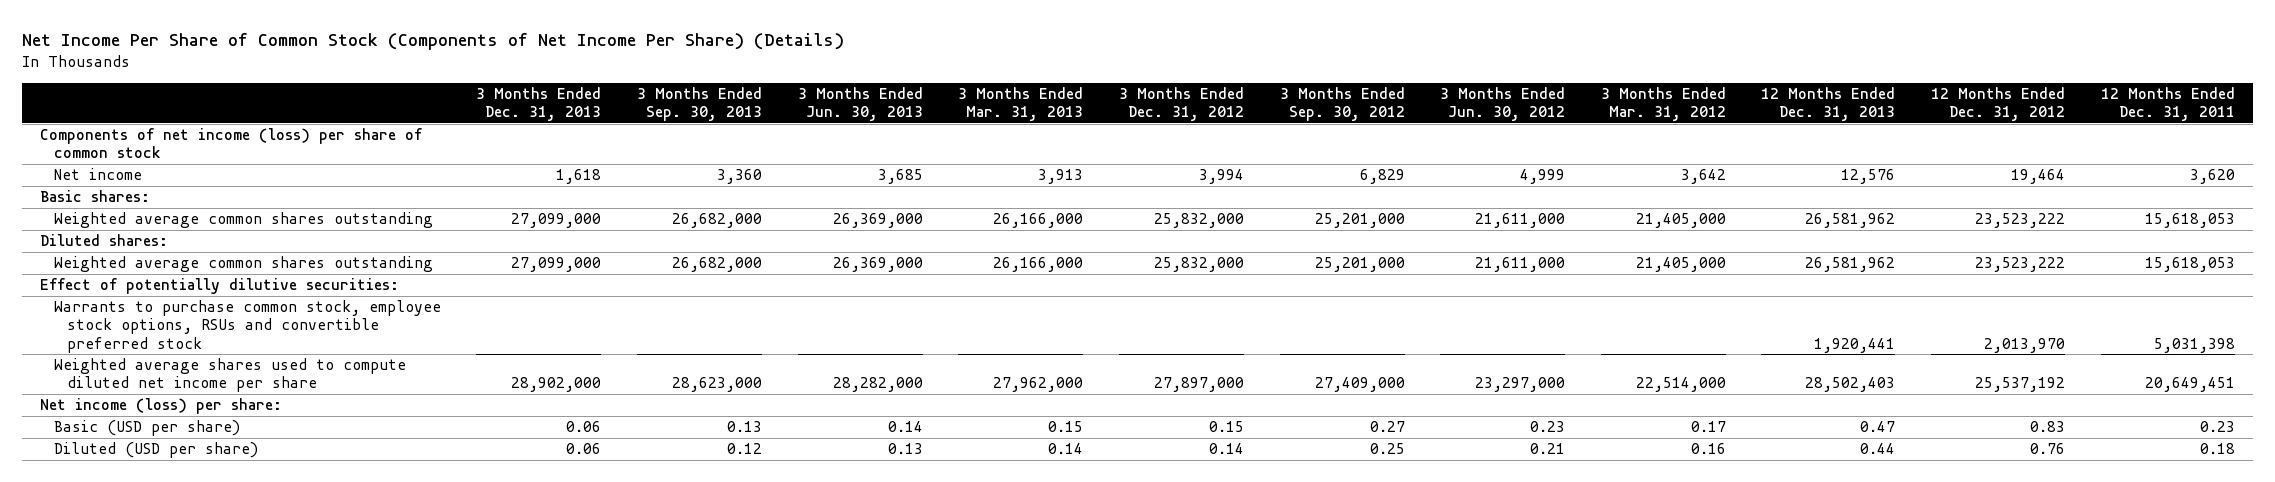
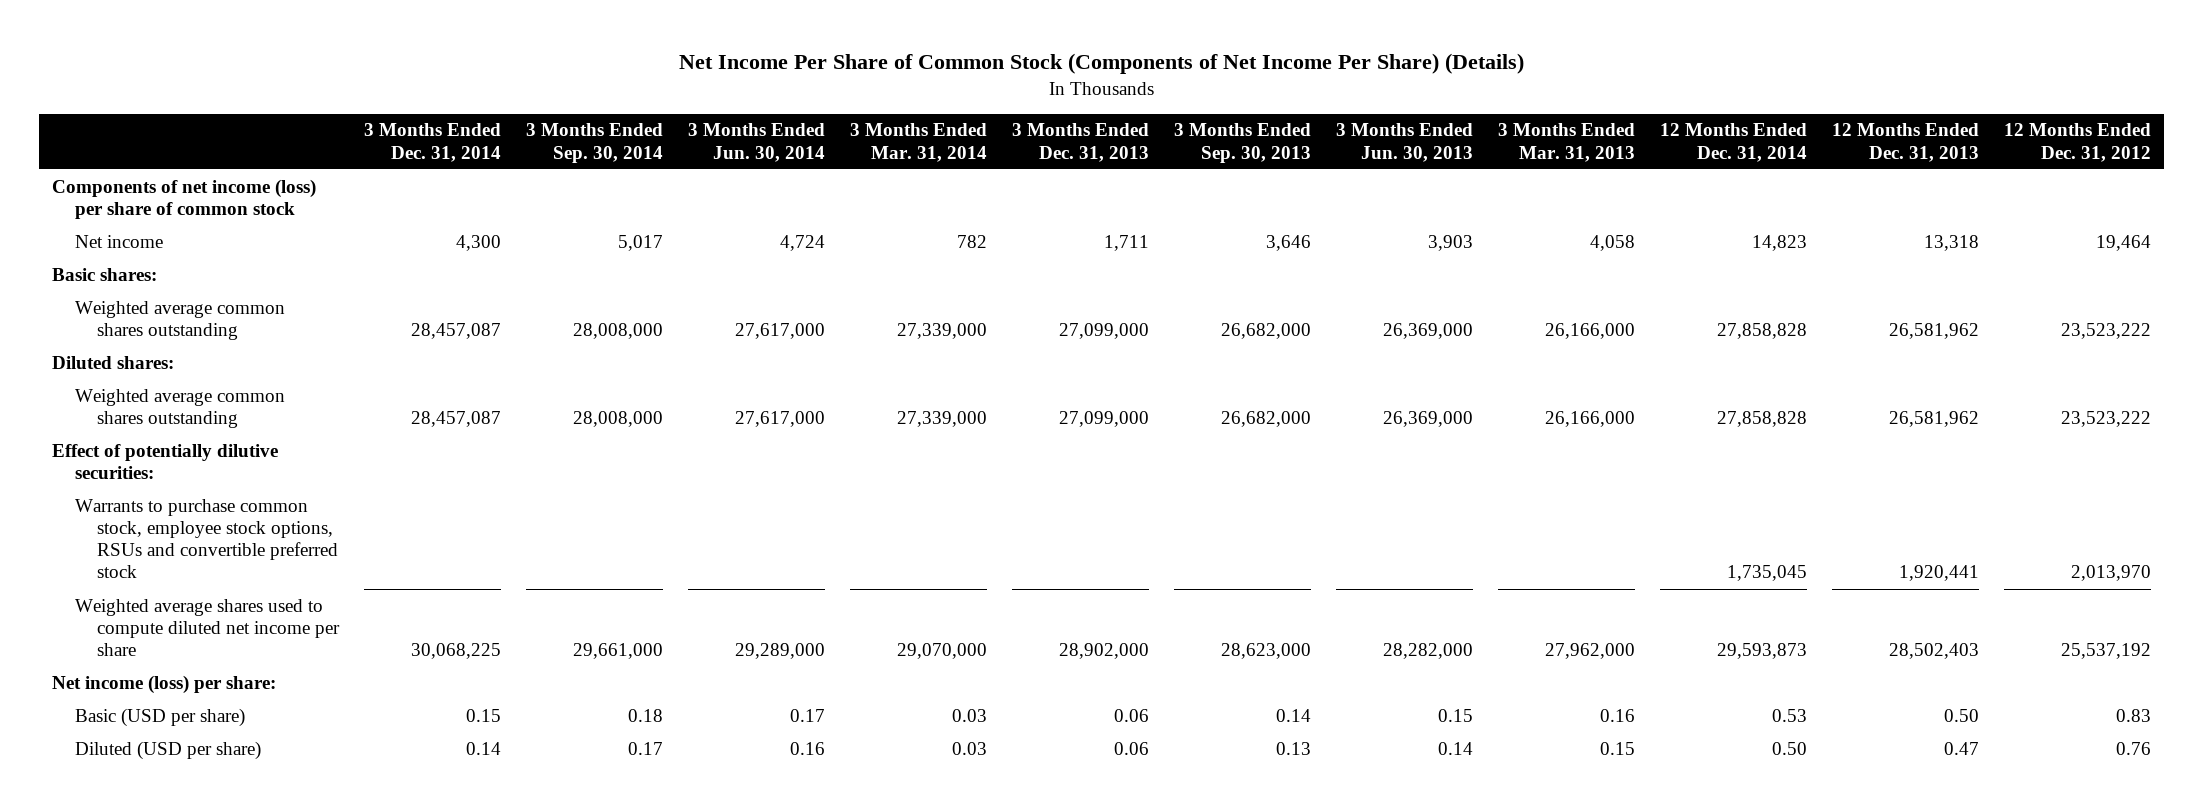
- | 3 Months Ended Dec. 31, 2013 | 3 Months Ended Sep. 30, 2013 | 3 Months Ended Jun. 30, 2013 | 3 Months Ended Mar. 31, 2013 | 3 Months Ended Dec. 31, 2012 | 3 Months Ended Sep. 30, 2012 | 3 Months Ended Jun. 30, 2012 | 3 Months Ended Mar. 31, 2012 | 12 Months Ended Dec. 31, 2013 | 12 Months Ended Dec. 31, 2012 | 12 Months Ended Dec. 31, 2011
+ | 3 Months Ended Dec. 31, 2014 | 3 Months Ended Sep. 30, 2014 | 3 Months Ended Jun. 30, 2014 | 3 Months Ended Mar. 31, 2014 | 3 Months Ended Dec. 31, 2013 | 3 Months Ended Sep. 30, 2013 | 3 Months Ended Jun. 30, 2013 | 3 Months Ended Mar. 31, 2013 | 12 Months Ended Dec. 31, 2014 | 12 Months Ended Dec. 31, 2013 | 12 Months Ended Dec. 31, 2012
- Net income | 1,618 | 3,360 | 3,685 | 3,913 | 3,994 | 6,829 | 4,999 | 3,642 | 12,576 | 19,464 | 3,620
+ Net income | 4,300 | 5,017 | 4,724 | 782 | 1,711 | 3,646 | 3,903 | 4,058 | 14,823 | 13,318 | 19,464
- Basic (USD per share) | 0.06 | 0.13 | 0.14 | 0.15 | 0.15 | 0.27 | 0.23 | 0.17 | 0.47 | 0.83 | 0.23
- Diluted (USD per share) | 0.06 | 0.12 | 0.13 | 0.14 | 0.14 | 0.25 | 0.21 | 0.16 | 0.44 | 0.76 | 0.18
+ Basic (USD per share) | 0.15 | 0.18 | 0.17 | 0.03 | 0.06 | 0.14 | 0.15 | 0.16 | 0.53 | 0.50 | 0.83
+ Diluted (USD per share) | 0.14 | 0.17 | 0.16 | 0.03 | 0.06 | 0.13 | 0.14 | 0.15 | 0.50 | 0.47 | 0.76

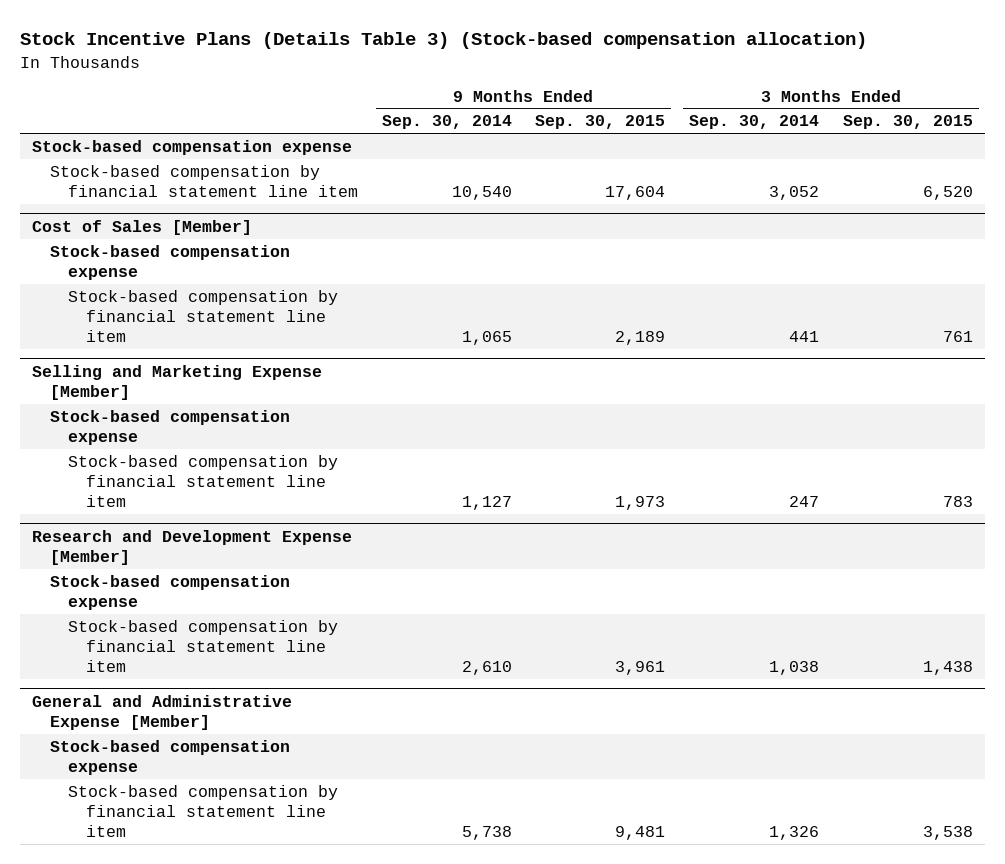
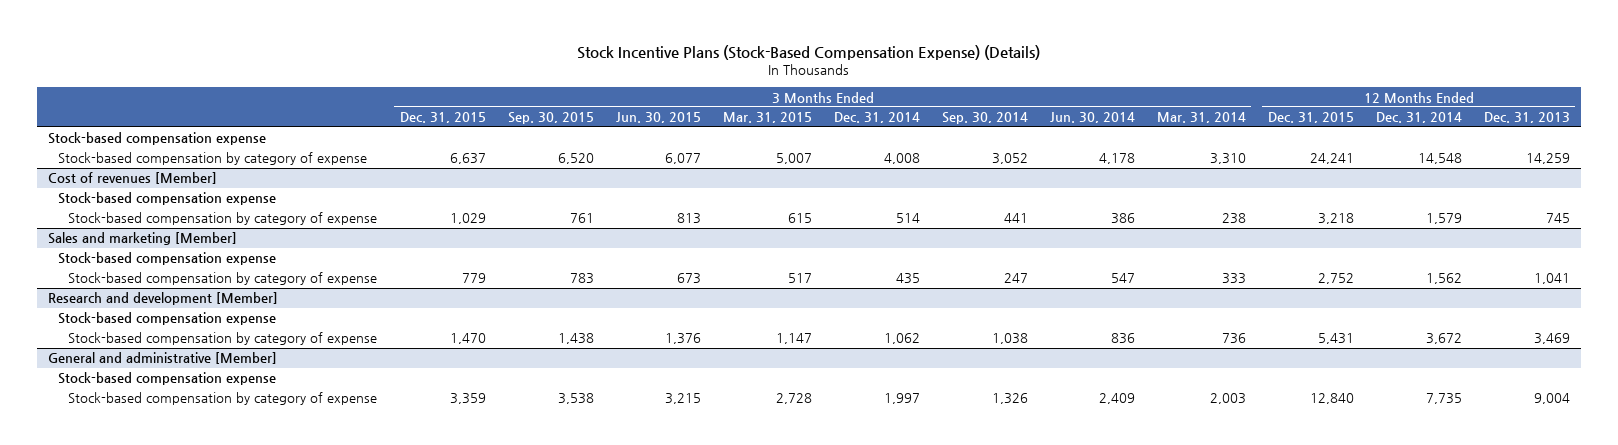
- Stock Incentive Plans (Details Table 3) (Stock-based compensation allocation)
+ Stock Incentive Plans (Stock-Based Compensation Expense) (Details)
- | 9 Months Ended Sep. 30, 2014 | 9 Months Ended Sep. 30, 2015 | 3 Months Ended Sep. 30, 2014 | 3 Months Ended Sep. 30, 2015
+ | 3 Months Ended Dec. 31, 2015 | 3 Months Ended Sep. 30, 2015 | 3 Months Ended Jun. 30, 2015 | 3 Months Ended Mar. 31, 2015 | 3 Months Ended Dec. 31, 2014 | 3 Months Ended Sep. 30, 2014 | 3 Months Ended Jun. 30, 2014 | 3 Months Ended Mar. 31, 2014 | 12 Months Ended Dec. 31, 2015 | 12 Months Ended Dec. 31, 2014 | 12 Months Ended Dec. 31, 2013
- Stock-based compensation by financial statement line item | 10,540 | 17,604 | 3,052 | 6,520
- Cost of Sales [Member]
+ Stock-based compensation by category of expense | 6,637 | 6,520 | 6,077 | 5,007 | 4,008 | 3,052 | 4,178 | 3,310 | 24,241 | 14,548 | 14,259
+ Cost of revenues [Member]
- Stock-based compensation by financial statement line item | 1,065 | 2,189 | 441 | 761
- Selling and Marketing Expense [Member]
+ Stock-based compensation by category of expense | 1,029 | 761 | 813 | 615 | 514 | 441 | 386 | 238 | 3,218 | 1,579 | 745
+ Sales and marketing [Member]
- Stock-based compensation by financial statement line item | 1,127 | 1,973 | 247 | 783
- Research and Development Expense [Member]
+ Stock-based compensation by category of expense | 779 | 783 | 673 | 517 | 435 | 247 | 547 | 333 | 2,752 | 1,562 | 1,041
+ Research and development [Member]
- Stock-based compensation by financial statement line item | 2,610 | 3,961 | 1,038 | 1,438
- General and Administrative Expense [Member]
+ Stock-based compensation by category of expense | 1,470 | 1,438 | 1,376 | 1,147 | 1,062 | 1,038 | 836 | 736 | 5,431 | 3,672 | 3,469
+ General and administrative [Member]
- Stock-based compensation by financial statement line item | 5,738 | 9,481 | 1,326 | 3,538
+ Stock-based compensation by category of expense | 3,359 | 3,538 | 3,215 | 2,728 | 1,997 | 1,326 | 2,409 | 2,003 | 12,840 | 7,735 | 9,004

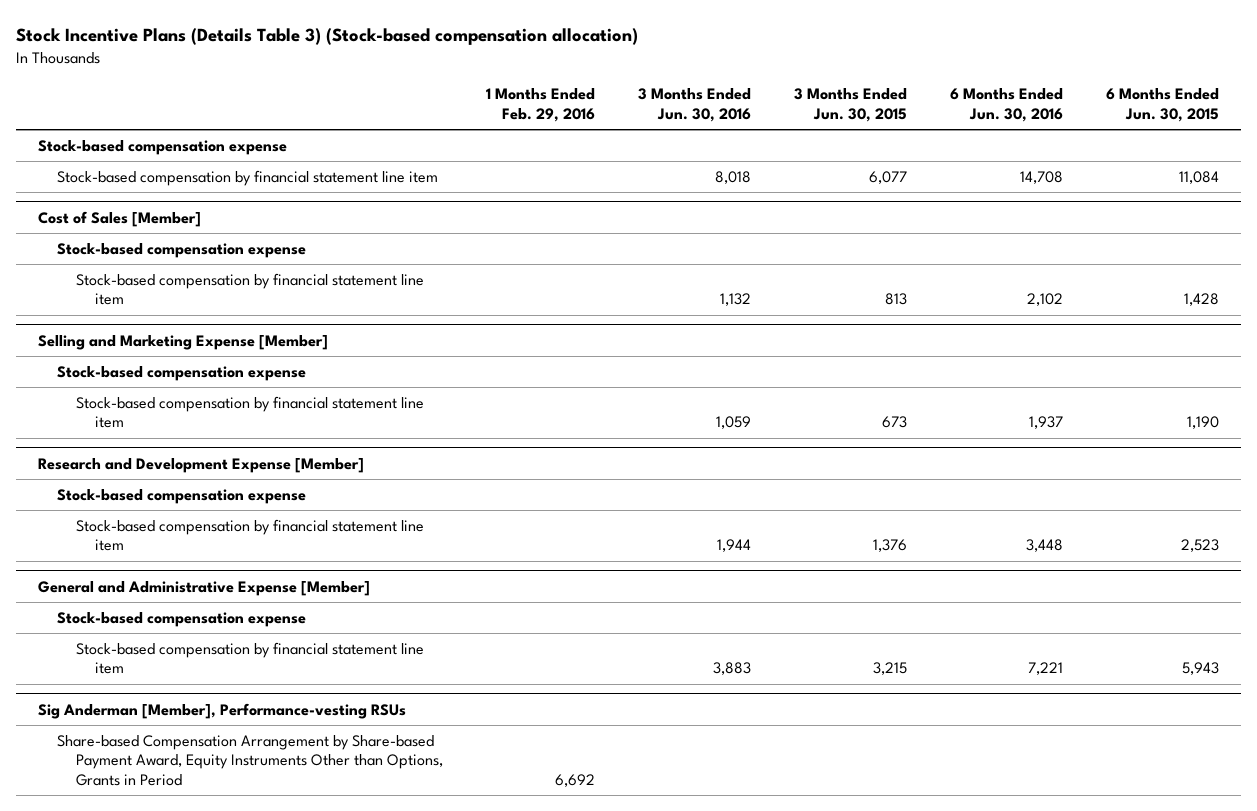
- Stock Incentive Plans (Stock-Based Compensation Expense) (Details)
+ Stock Incentive Plans (Details Table 3) (Stock-based compensation allocation)
- | 3 Months Ended Dec. 31, 2015 | 3 Months Ended Sep. 30, 2015 | 3 Months Ended Jun. 30, 2015 | 3 Months Ended Mar. 31, 2015 | 3 Months Ended Dec. 31, 2014 | 3 Months Ended Sep. 30, 2014 | 3 Months Ended Jun. 30, 2014 | 3 Months Ended Mar. 31, 2014 | 12 Months Ended Dec. 31, 2015 | 12 Months Ended Dec. 31, 2014 | 12 Months Ended Dec. 31, 2013
+ | 1 Months Ended Feb. 29, 2016 | 3 Months Ended Jun. 30, 2016 | 3 Months Ended Jun. 30, 2015 | 6 Months Ended Jun. 30, 2016 | 6 Months Ended Jun. 30, 2015
- Stock-based compensation by category of expense | 6,637 | 6,520 | 6,077 | 5,007 | 4,008 | 3,052 | 4,178 | 3,310 | 24,241 | 14,548 | 14,259
- Cost of revenues [Member]
+ Stock-based compensation by financial statement line item | | 8,018 | 6,077 | 14,708 | 11,084
+ Cost of Sales [Member]
- Stock-based compensation by category of expense | 1,029 | 761 | 813 | 615 | 514 | 441 | 386 | 238 | 3,218 | 1,579 | 745
- Sales and marketing [Member]
+ Stock-based compensation by financial statement line item | | 1,132 | 813 | 2,102 | 1,428
+ Selling and Marketing Expense [Member]
- Stock-based compensation by category of expense | 779 | 783 | 673 | 517 | 435 | 247 | 547 | 333 | 2,752 | 1,562 | 1,041
- Research and development [Member]
+ Stock-based compensation by financial statement line item | | 1,059 | 673 | 1,937 | 1,190
+ Research and Development Expense [Member]
- Stock-based compensation by category of expense | 1,470 | 1,438 | 1,376 | 1,147 | 1,062 | 1,038 | 836 | 736 | 5,431 | 3,672 | 3,469
- General and administrative [Member]
+ Stock-based compensation by financial statement line item | | 1,944 | 1,376 | 3,448 | 2,523
+ General and Administrative Expense [Member]
- Stock-based compensation by category of expense | 3,359 | 3,538 | 3,215 | 2,728 | 1,997 | 1,326 | 2,409 | 2,003 | 12,840 | 7,735 | 9,004
+ Stock-based compensation by financial statement line item | | 3,883 | 3,215 | 7,221 | 5,943
+ Sig Anderman [Member], Performance-vesting RSUs
+ Share-based Compensation Arrangement by Share-based Payment Award, Equity Instruments Other than Options, Grants in Period | 6,692 | | | |

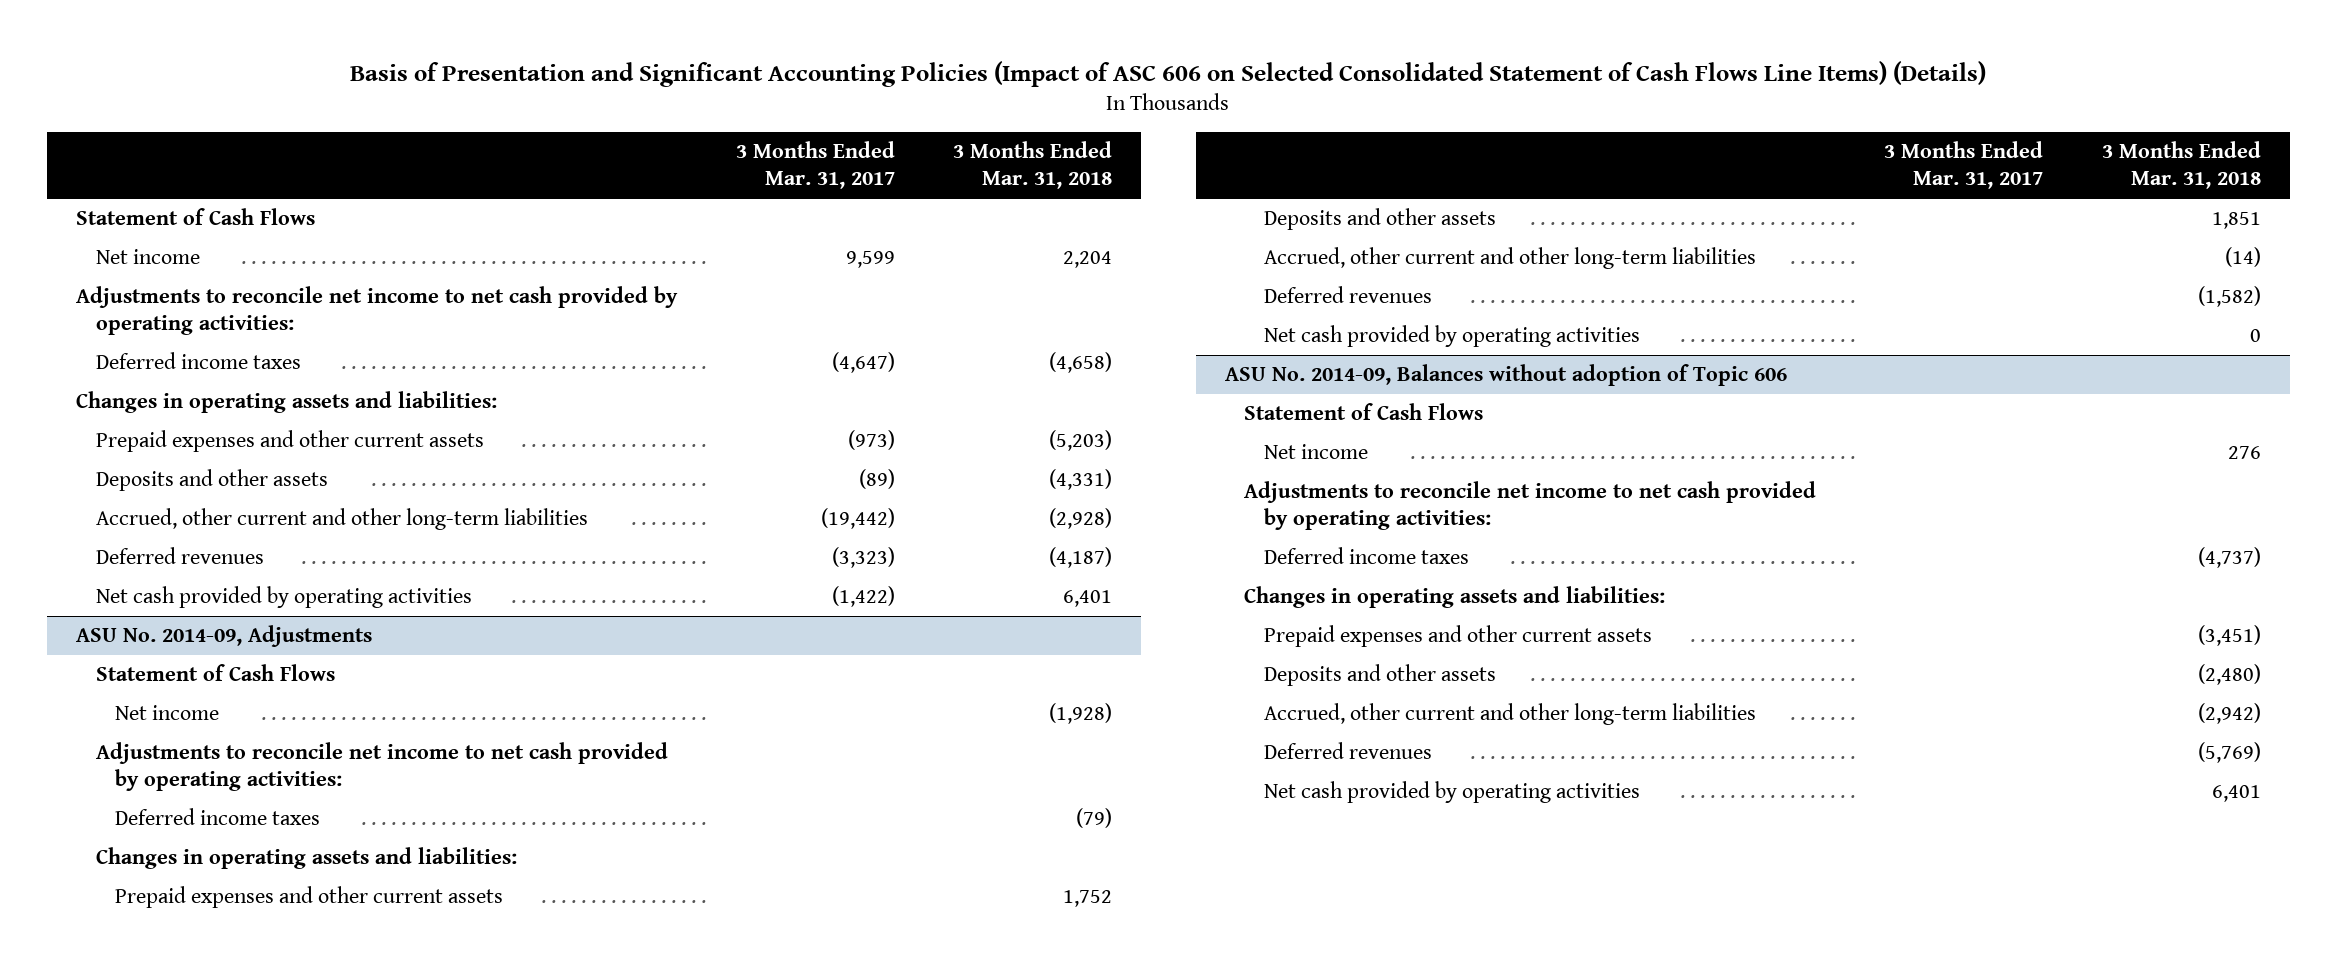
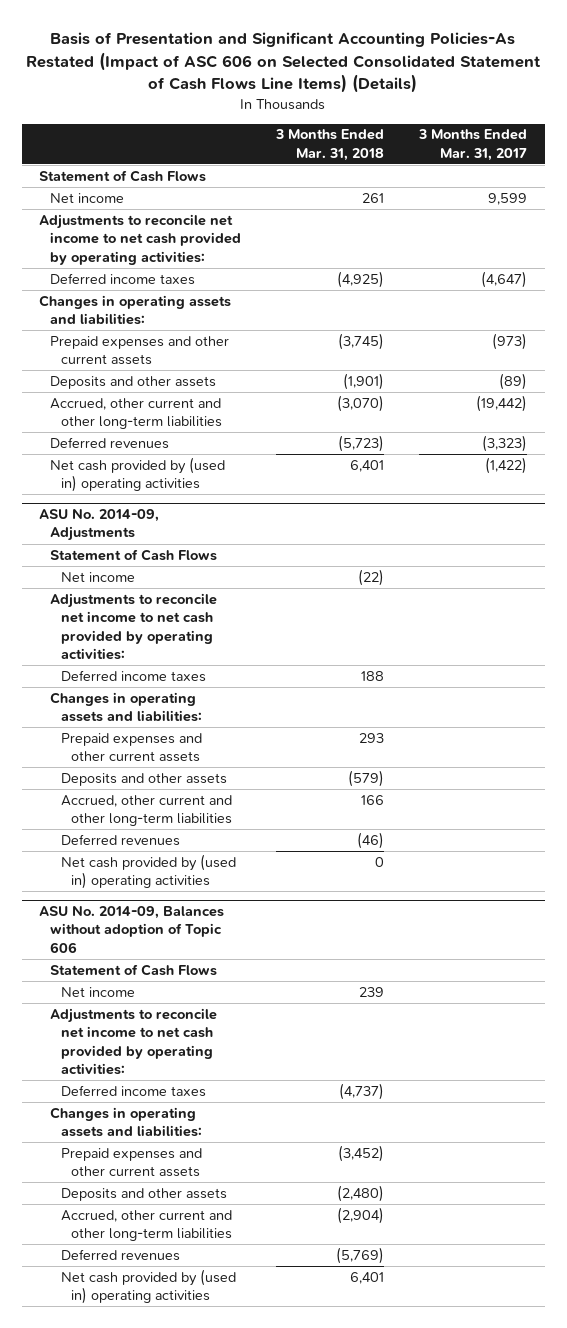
- Basis of Presentation and Significant Accounting Policies (Impact of ASC 606 on Selected Consolidated Statement of Cash Flows Line Items) (Details)
+ Basis of Presentation and Significant Accounting Policies-As Restated (Impact of ASC 606 on Selected Consolidated Statement of Cash Flows Line Items) (Details)
- | 3 Months Ended Mar. 31, 2017 | 3 Months Ended Mar. 31, 2018
+ | 3 Months Ended Mar. 31, 2018 | 3 Months Ended Mar. 31, 2017
- Net income | 9,599 | 2,204
+ Net income | 261 | 9,599
- Deferred income taxes | (4,647) | (4,658)
+ Deferred income taxes | (4,925) | (4,647)
- Prepaid expenses and other current assets | (973) | (5,203)
- Deposits and other assets | (89) | (4,331)
- Accrued, other current and other long-term liabilities | (19,442) | (2,928)
- Deferred revenues | (3,323) | (4,187)
- Net cash provided by operating activities | (1,422) | 6,401
+ Prepaid expenses and other current assets | (3,745) | (973)
+ Deposits and other assets | (1,901) | (89)
+ Accrued, other current and other long-term liabilities | (3,070) | (19,442)
+ Deferred revenues | (5,723) | (3,323)
+ Net cash provided by (used in) operating activities | 6,401 | (1,422)
@ ASU No. 2014-09, Adjustments
- Net income | | (1,928)
+ Net income | (22) |
- Deferred income taxes | | (79)
+ Deferred income taxes | 188 |
- Prepaid expenses and other current assets | | 1,752
- Deposits and other assets | | 1,851
- Accrued, other current and other long-term liabilities | | (14)
- Deferred revenues | | (1,582)
- Net cash provided by operating activities | | 0
+ Prepaid expenses and other current assets | 293 |
+ Deposits and other assets | (579) |
+ Accrued, other current and other long-term liabilities | 166 |
+ Deferred revenues | (46) |
+ Net cash provided by (used in) operating activities | 0 |
@ ASU No. 2014-09, Balances without adoption of Topic 606
- Net income | | 276
+ Net income | 239 |
- Prepaid expenses and other current assets | | (3,451)
+ Prepaid expenses and other current assets | (3,452) |
- Accrued, other current and other long-term liabilities | | (2,942)
+ Accrued, other current and other long-term liabilities | (2,904) |
- Net cash provided by operating activities | | 6,401
+ Net cash provided by (used in) operating activities | 6,401 |

